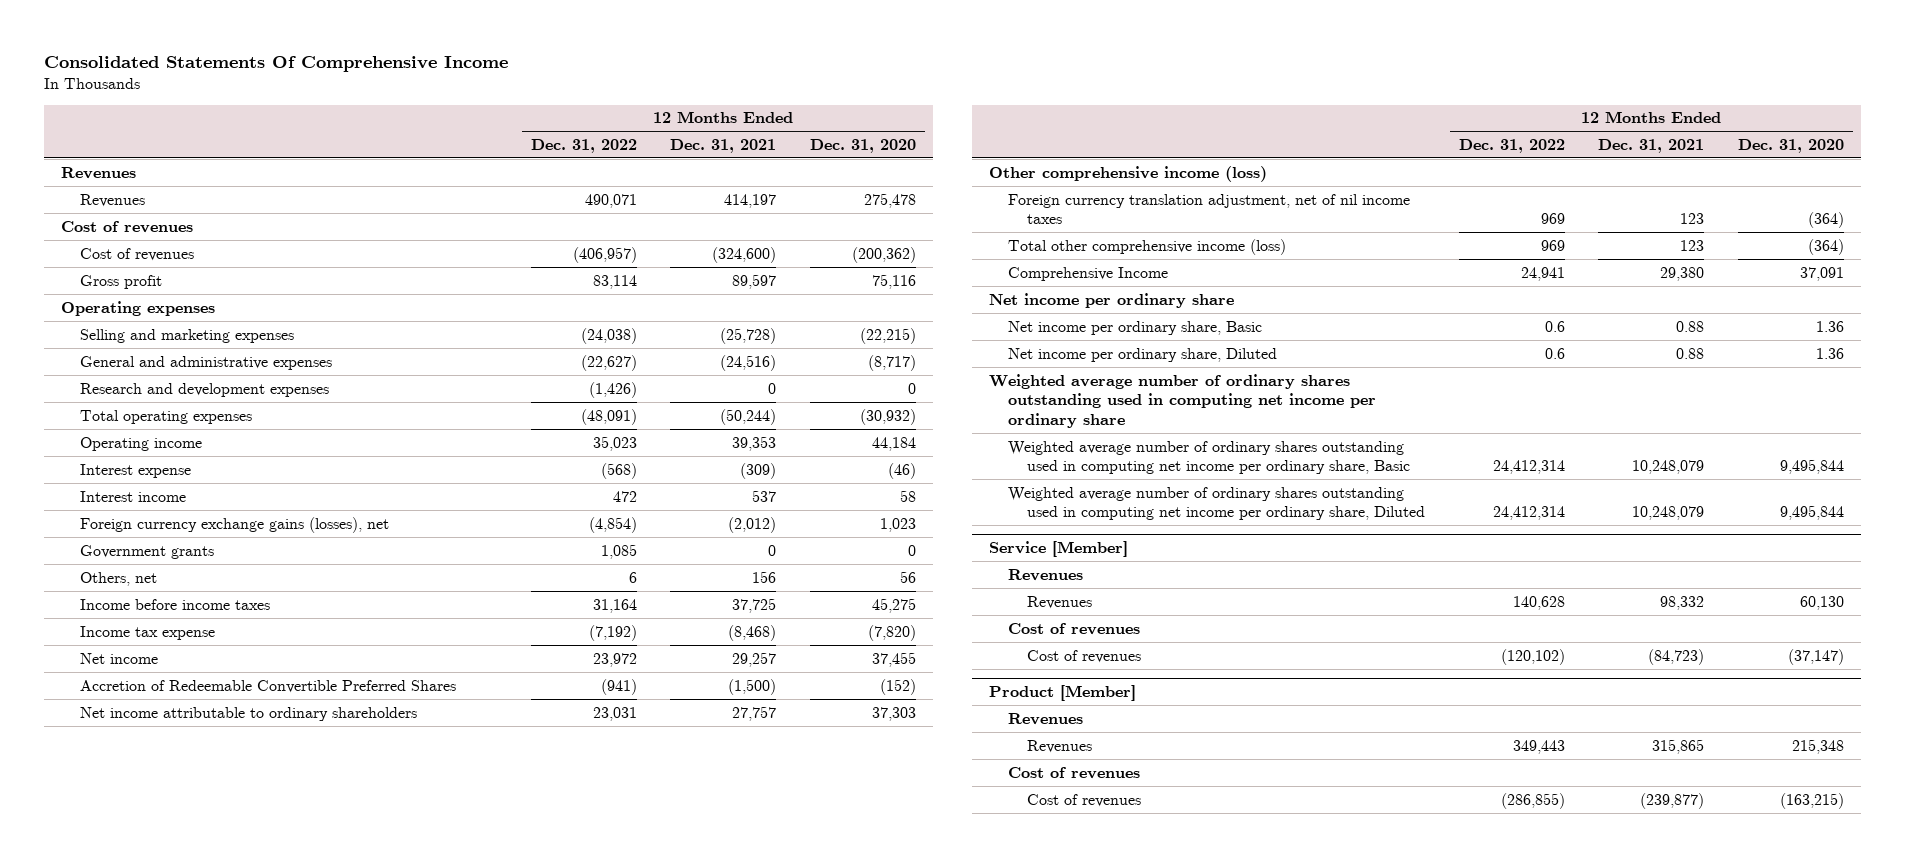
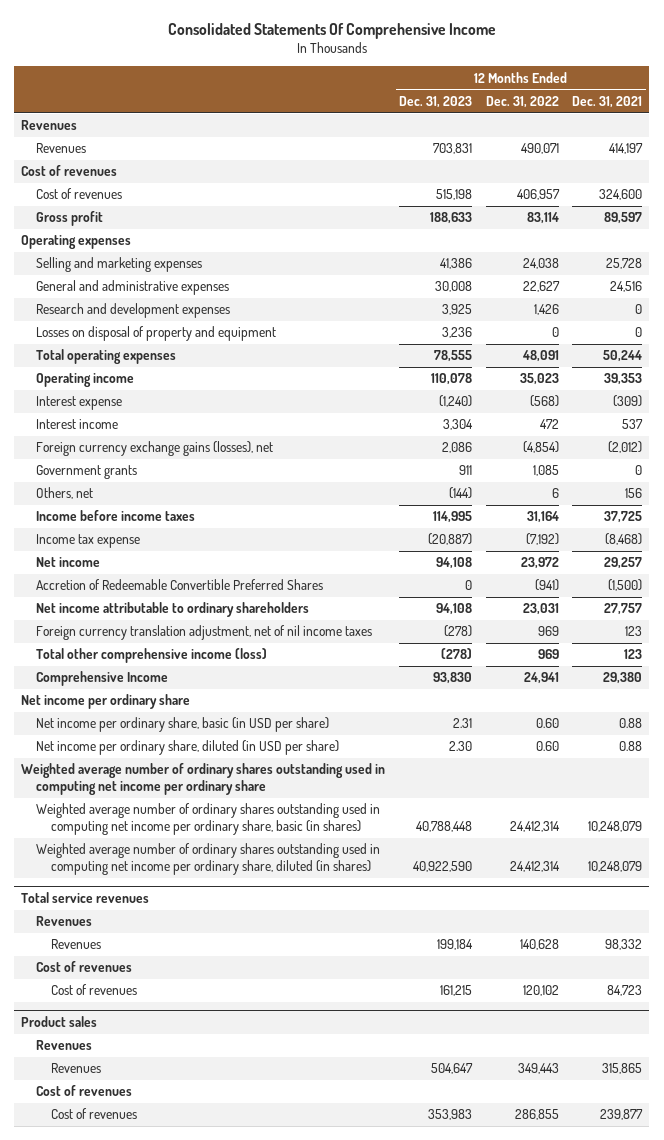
- | 12 Months Ended Dec. 31, 2022 | 12 Months Ended Dec. 31, 2021 | 12 Months Ended Dec. 31, 2020
+ | 12 Months Ended Dec. 31, 2023 | 12 Months Ended Dec. 31, 2022 | 12 Months Ended Dec. 31, 2021
- Cost of revenues | (406,957) | (324,600) | (200,362)
+ Cost of revenues | 515,198 | 406,957 | 324,600
- Selling and marketing expenses | (24,038) | (25,728) | (22,215)
- General and administrative expenses | (22,627) | (24,516) | (8,717)
- Research and development expenses | (1,426) | 0 | 0
- Total operating expenses | (48,091) | (50,244) | (30,932)
+ Selling and marketing expenses | 41,386 | 24,038 | 25,728
+ General and administrative expenses | 30,008 | 22,627 | 24,516
+ Research and development expenses | 3,925 | 1,426 | 0
+ Losses on disposal of property and equipment | 3,236 | 0 | 0
+ Total operating expenses | 78,555 | 48,091 | 50,244
- Other comprehensive income (loss)
- Net income per ordinary share, Basic | 0.6 | 0.88 | 1.36
- Net income per ordinary share, Diluted | 0.6 | 0.88 | 1.36
+ Net income per ordinary share, basic (in USD per share) | 2.31 | 0.60 | 0.88
+ Net income per ordinary share, diluted (in USD per share) | 2.30 | 0.60 | 0.88
- Weighted average number of ordinary shares outstanding used in computing net income per ordinary share, Basic | 24,412,314 | 10,248,079 | 9,495,844
- Weighted average number of ordinary shares outstanding used in computing net income per ordinary share, Diluted | 24,412,314 | 10,248,079 | 9,495,844
- Service [Member]
+ Weighted average number of ordinary shares outstanding used in computing net income per ordinary share, basic (in shares) | 40,788,448 | 24,412,314 | 10,248,079
+ Weighted average number of ordinary shares outstanding used in computing net income per ordinary share, diluted (in shares) | 40,922,590 | 24,412,314 | 10,248,079
+ Total service revenues
- Cost of revenues | (120,102) | (84,723) | (37,147)
- Product [Member]
+ Cost of revenues | 161,215 | 120,102 | 84,723
+ Product sales
- Cost of revenues | (286,855) | (239,877) | (163,215)
+ Cost of revenues | 353,983 | 286,855 | 239,877

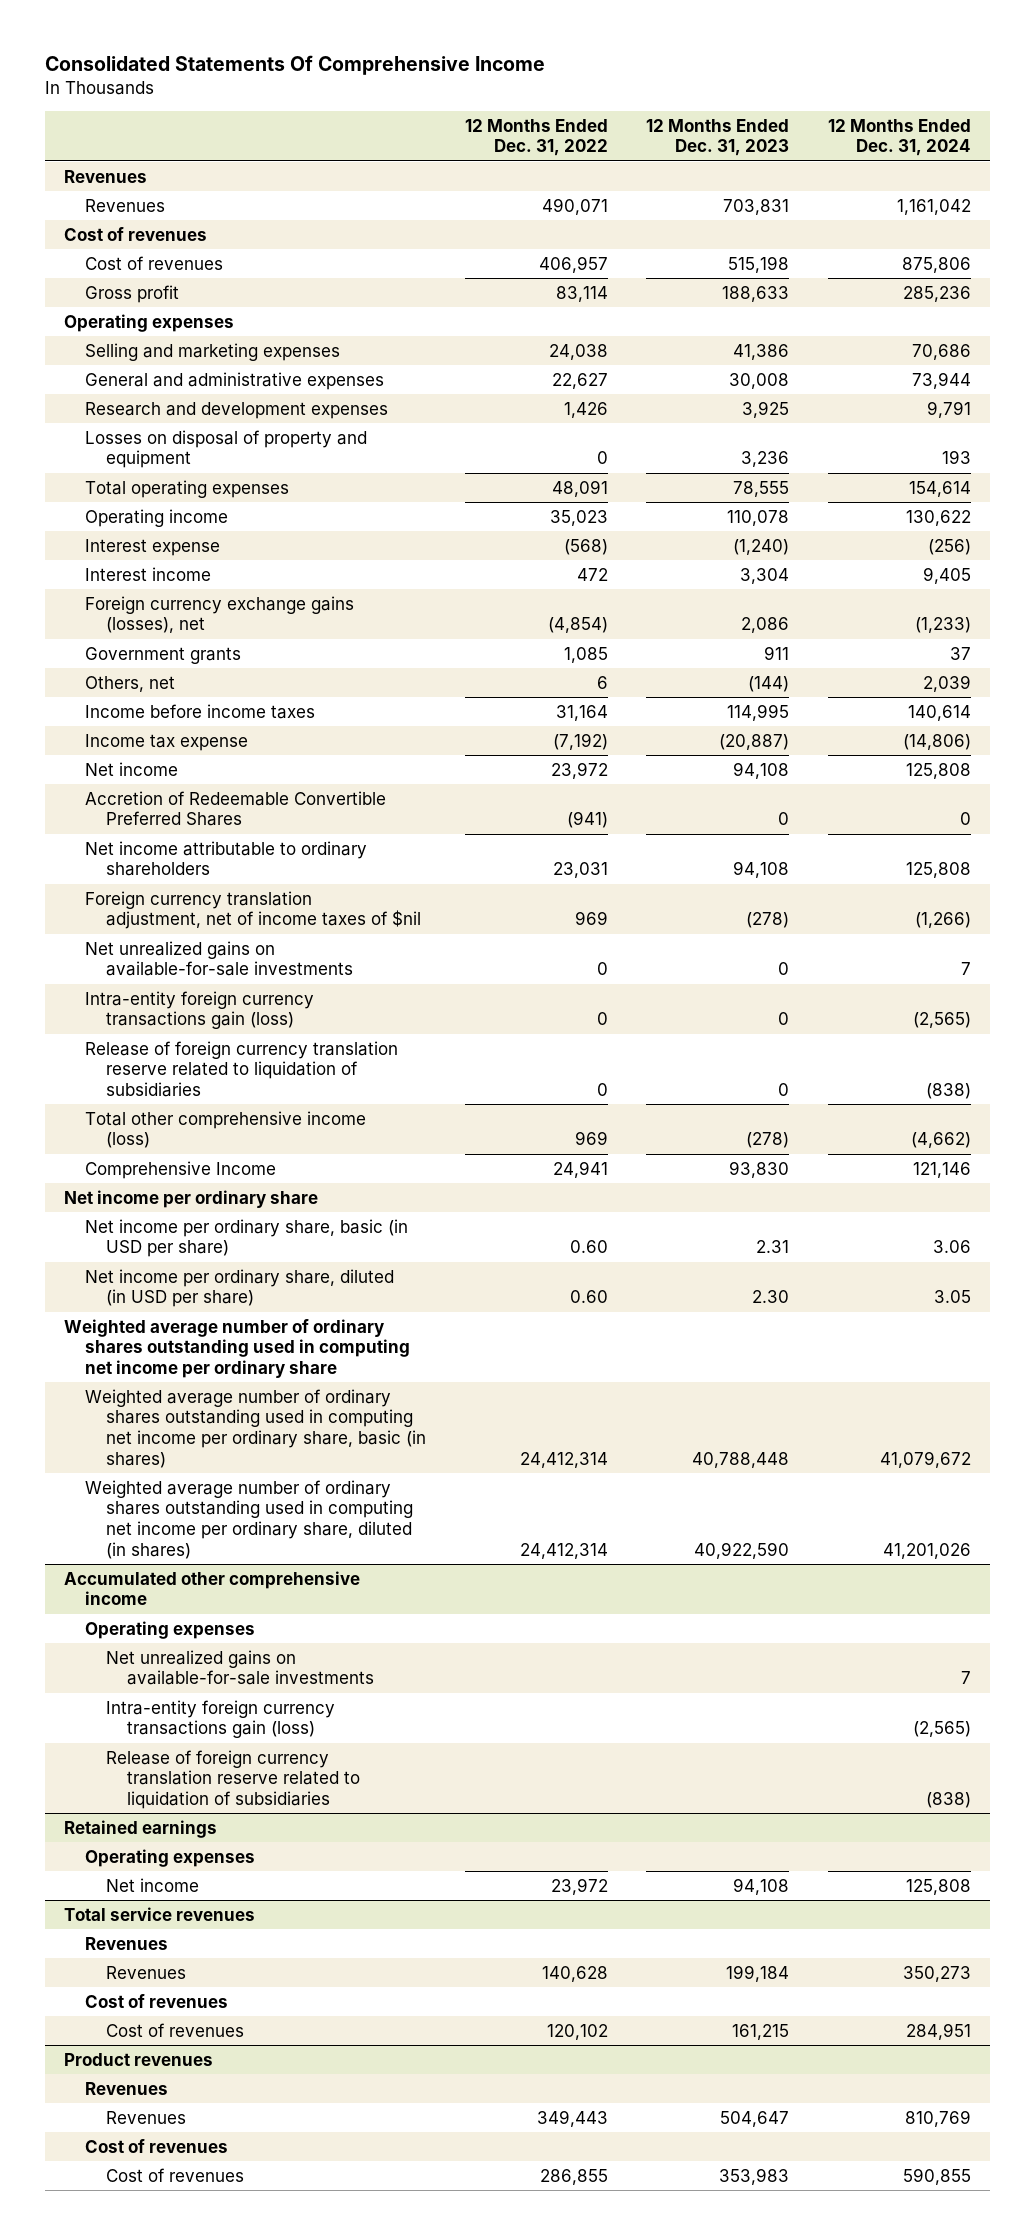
- | 12 Months Ended Dec. 31, 2023 | 12 Months Ended Dec. 31, 2022 | 12 Months Ended Dec. 31, 2021
+ | 12 Months Ended Dec. 31, 2022 | 12 Months Ended Dec. 31, 2023 | 12 Months Ended Dec. 31, 2024
- Foreign currency translation adjustment, net of nil income taxes | (278) | 969 | 123
+ Foreign currency translation adjustment, net of income taxes of $nil | 969 | (278) | (1,266)
+ Net unrealized gains on available-for-sale investments | 0 | 0 | 7
+ Intra-entity foreign currency transactions gain (loss) | 0 | 0 | (2,565)
+ Release of foreign currency translation reserve related to liquidation of subsidiaries | 0 | 0 | (838)
+ Accumulated other comprehensive income
+ Operating expenses
+ Net unrealized gains on available-for-sale investments | | | 7
+ Intra-entity foreign currency transactions gain (loss) | | | (2,565)
+ Release of foreign currency translation reserve related to liquidation of subsidiaries | | | (838)
+ Retained earnings
+ Operating expenses
+ Net income | 23,972 | 94,108 | 125,808
- Product sales
+ Product revenues

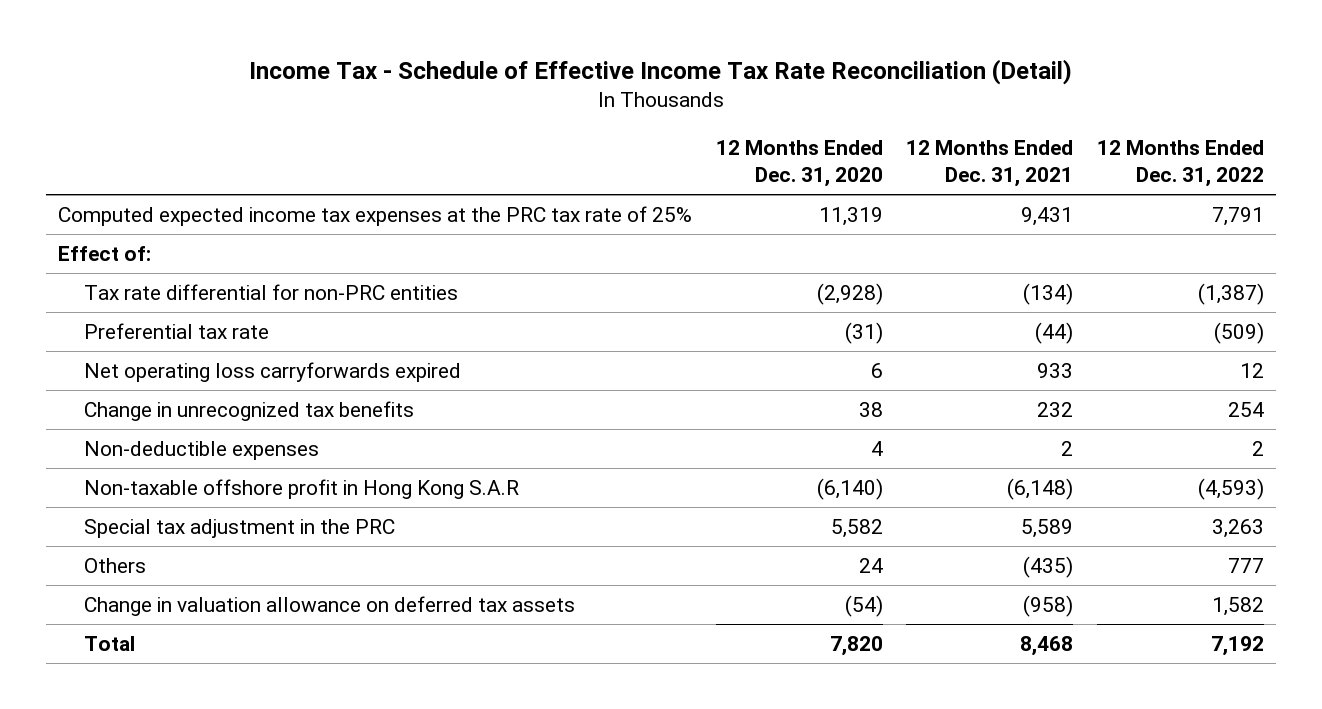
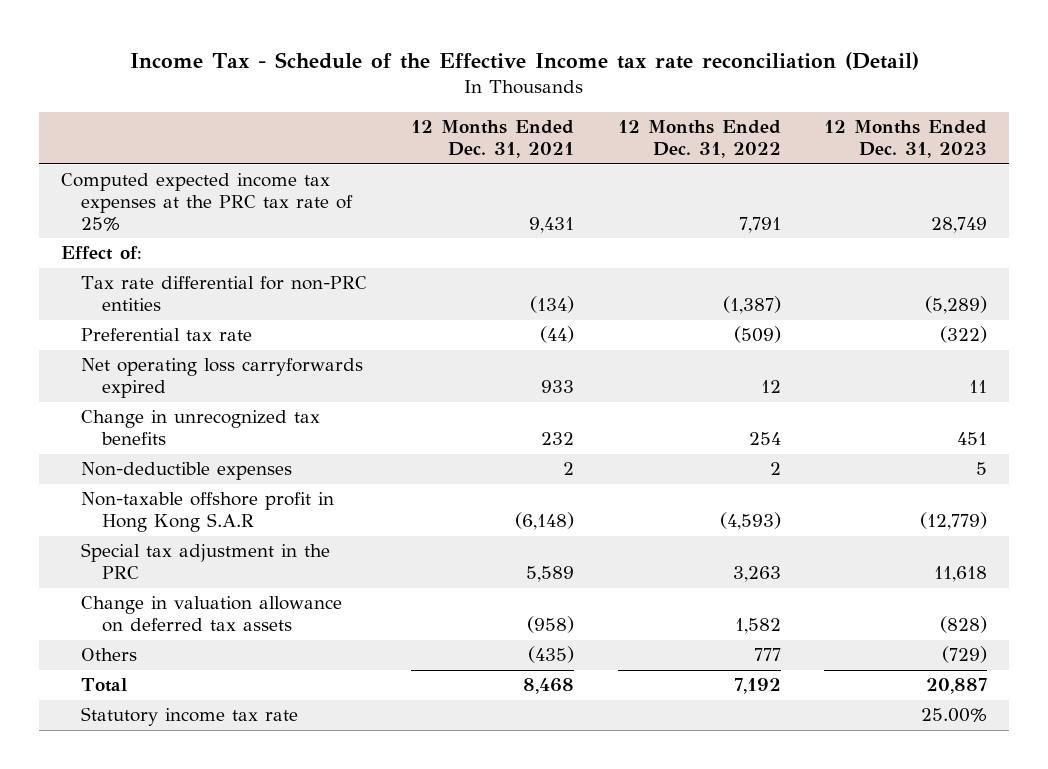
- Income Tax - Schedule of Effective Income Tax Rate Reconciliation (Detail)
+ Income Tax - Schedule of the Effective Income tax rate reconciliation (Detail)
- | 12 Months Ended Dec. 31, 2020 | 12 Months Ended Dec. 31, 2021 | 12 Months Ended Dec. 31, 2022
+ | 12 Months Ended Dec. 31, 2021 | 12 Months Ended Dec. 31, 2022 | 12 Months Ended Dec. 31, 2023
moved down: Others | (435) | 777 | (729)
+ Statutory income tax rate | | | 25.00%

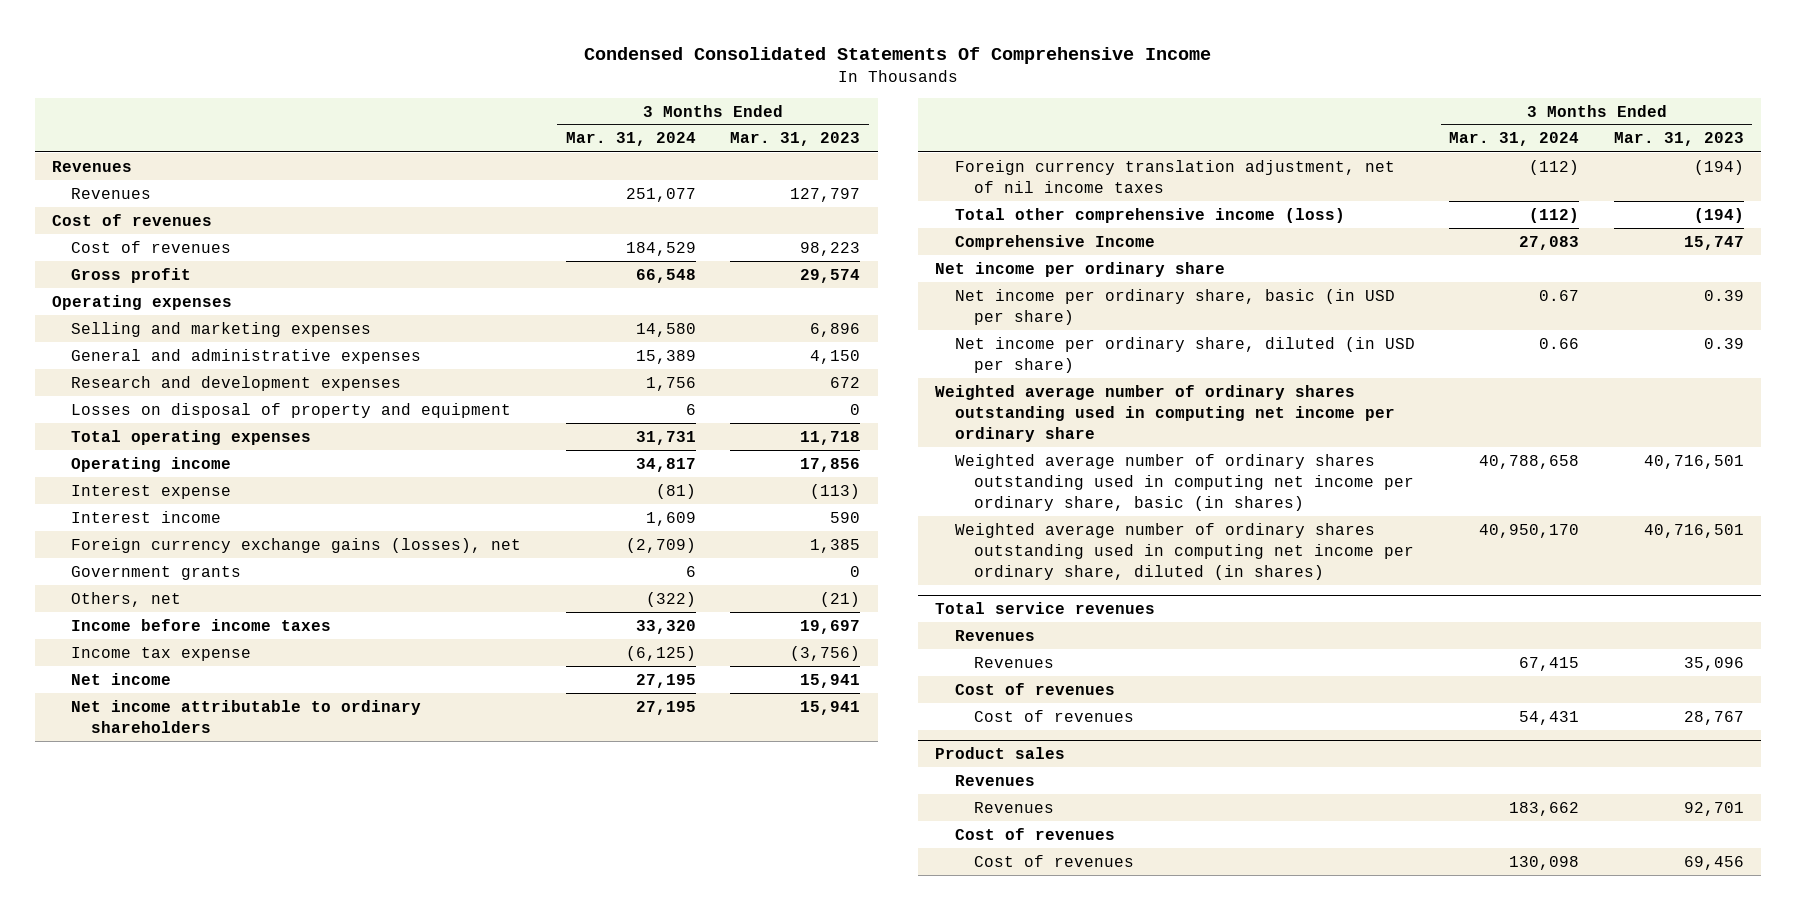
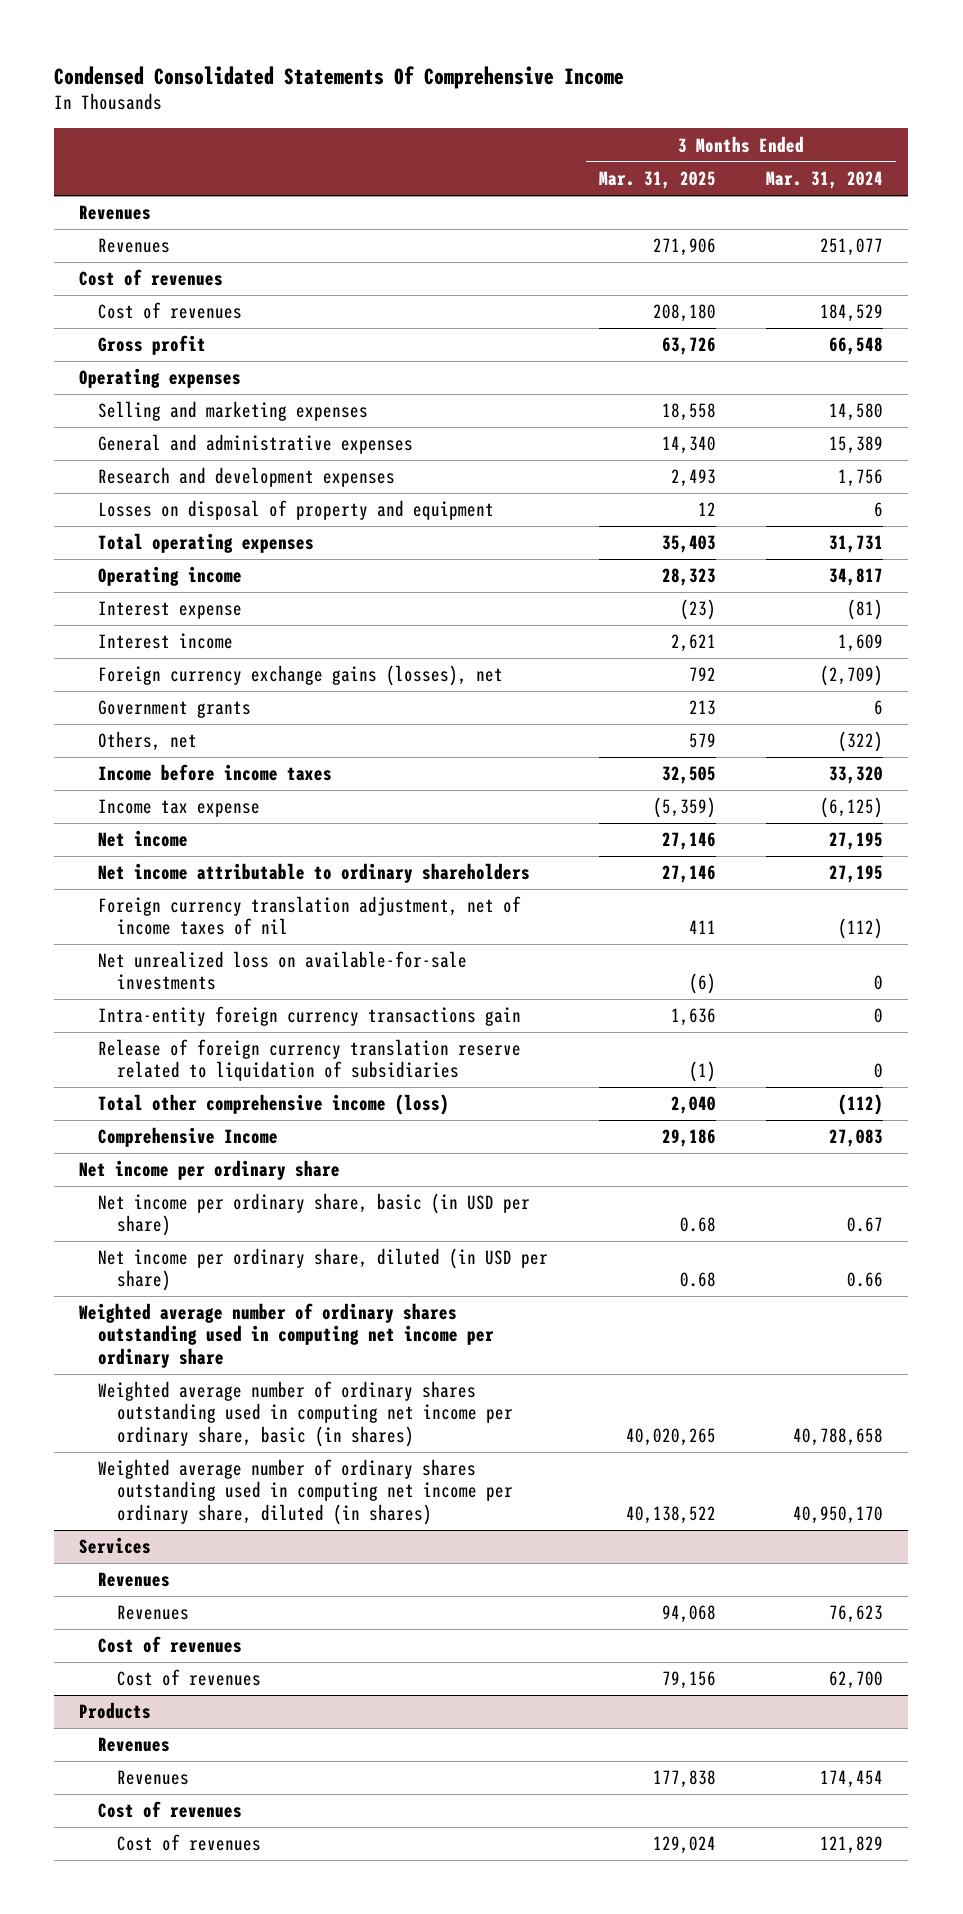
- | 3 Months Ended Mar. 31, 2024 | 3 Months Ended Mar. 31, 2023
+ | 3 Months Ended Mar. 31, 2025 | 3 Months Ended Mar. 31, 2024
- Foreign currency translation adjustment, net of nil income taxes | (112) | (194)
+ Foreign currency translation adjustment, net of income taxes of nil | 411 | (112)
+ Net unrealized loss on available-for-sale investments | (6) | 0
+ Intra-entity foreign currency transactions gain | 1,636 | 0
+ Release of foreign currency translation reserve related to liquidation of subsidiaries | (1) | 0
- Total service revenues
+ Services
- Revenues | 67,415 | 35,096
+ Revenues | 94,068 | 76,623
- Cost of revenues | 54,431 | 28,767
- Product sales
+ Cost of revenues | 79,156 | 62,700
+ Products
- Revenues | 183,662 | 92,701
+ Revenues | 177,838 | 174,454
- Cost of revenues | 130,098 | 69,456
+ Cost of revenues | 129,024 | 121,829

